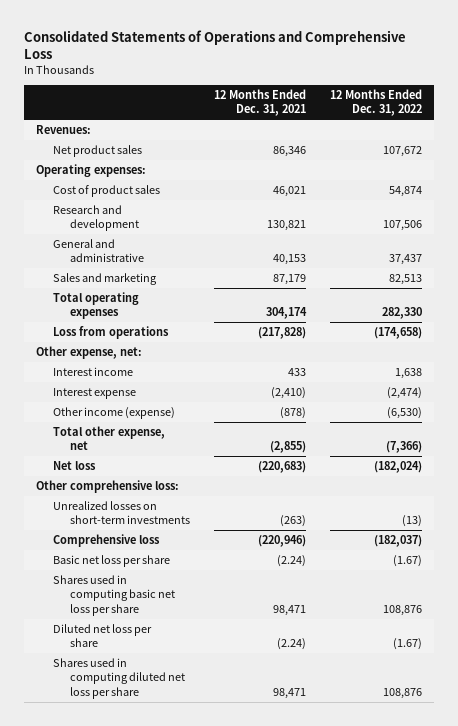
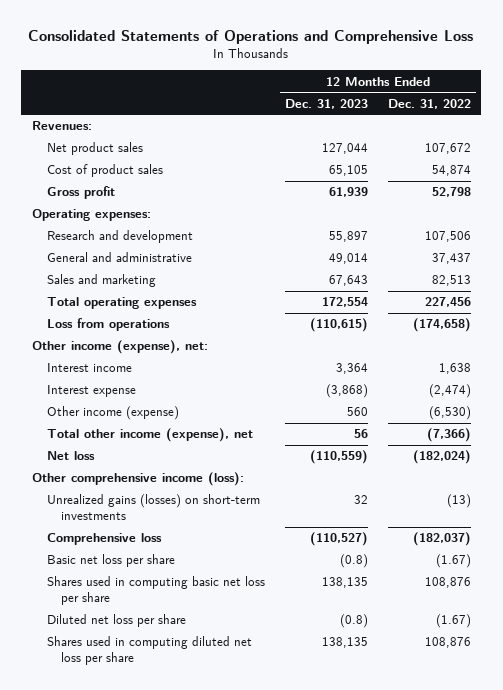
- | 12 Months Ended Dec. 31, 2021 | 12 Months Ended Dec. 31, 2022
+ | 12 Months Ended Dec. 31, 2023 | 12 Months Ended Dec. 31, 2022
+ Gross profit | 61,939 | 52,798
moved down: Operating expenses:
- Total operating expenses | 304,174 | 282,330
+ Total operating expenses | 172,554 | 227,456
- Other expense, net:
+ Other income (expense), net:
- Total other expense, net | (2,855) | (7,366)
+ Total other income (expense), net | 56 | (7,366)
- Other comprehensive loss:
- Unrealized losses on short-term investments | (263) | (13)
+ Other comprehensive income (loss):
+ Unrealized gains (losses) on short-term investments | 32 | (13)

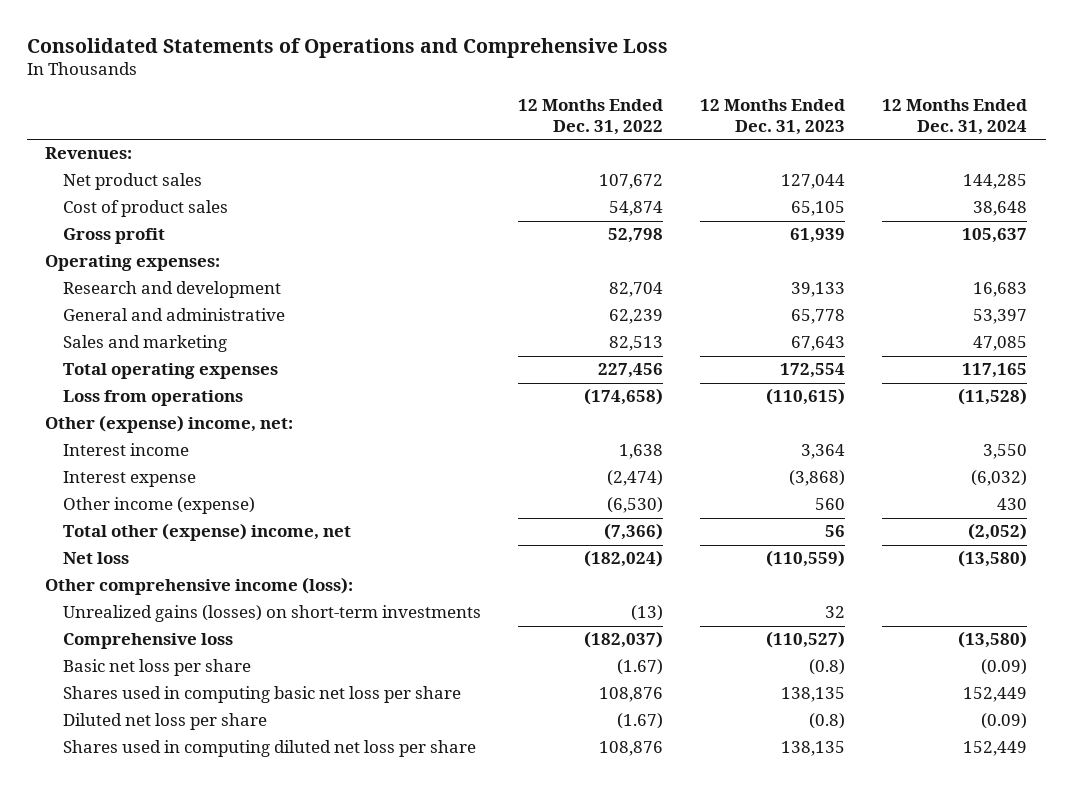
- | 12 Months Ended Dec. 31, 2023 | 12 Months Ended Dec. 31, 2022
+ | 12 Months Ended Dec. 31, 2022 | 12 Months Ended Dec. 31, 2023 | 12 Months Ended Dec. 31, 2024
- Research and development | 55,897 | 107,506
- General and administrative | 49,014 | 37,437
+ Research and development | 82,704 | 39,133 | 16,683
+ General and administrative | 62,239 | 65,778 | 53,397
- Other income (expense), net:
+ Other (expense) income, net:
- Total other income (expense), net | 56 | (7,366)
+ Total other (expense) income, net | (7,366) | 56 | (2,052)

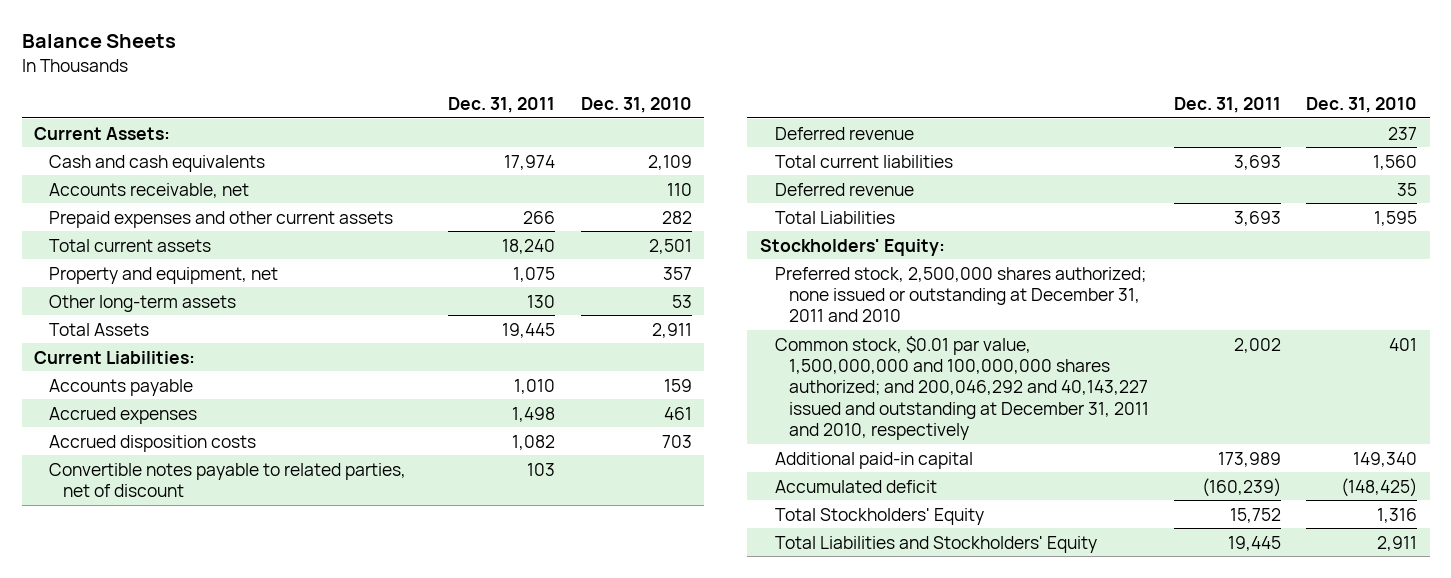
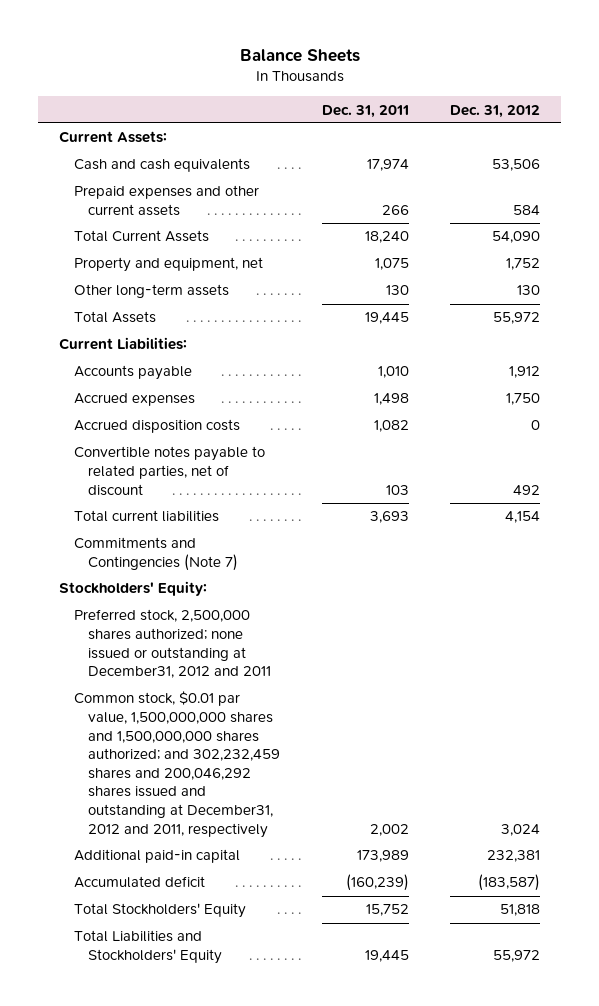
- | Dec. 31, 2011 | Dec. 31, 2010
+ | Dec. 31, 2011 | Dec. 31, 2012
- Accounts receivable, net | | 110
- Total current assets | 18,240 | 2,501
+ Total Current Assets | 18,240 | 54,090
- Deferred revenue | | 237
- Deferred revenue | | 35
- Total Liabilities | 3,693 | 1,595
+ Commitments and Contingencies (Note 7)
- Preferred stock, 2,500,000 shares authorized; none issued or outstanding at December 31, 2011 and 2010
- Common stock, $0.01 par value, 1,500,000,000 and 100,000,000 shares authorized; and 200,046,292 and 40,143,227 issued and outstanding at December 31, 2011 and 2010, respectively | 2,002 | 401
+ Preferred stock, 2,500,000 shares authorized; none issued or outstanding at December31, 2012 and 2011
+ Common stock, $0.01 par value, 1,500,000,000 shares and 1,500,000,000 shares authorized; and 302,232,459 shares and 200,046,292 shares issued and outstanding at December31, 2012 and 2011, respectively | 2,002 | 3,024

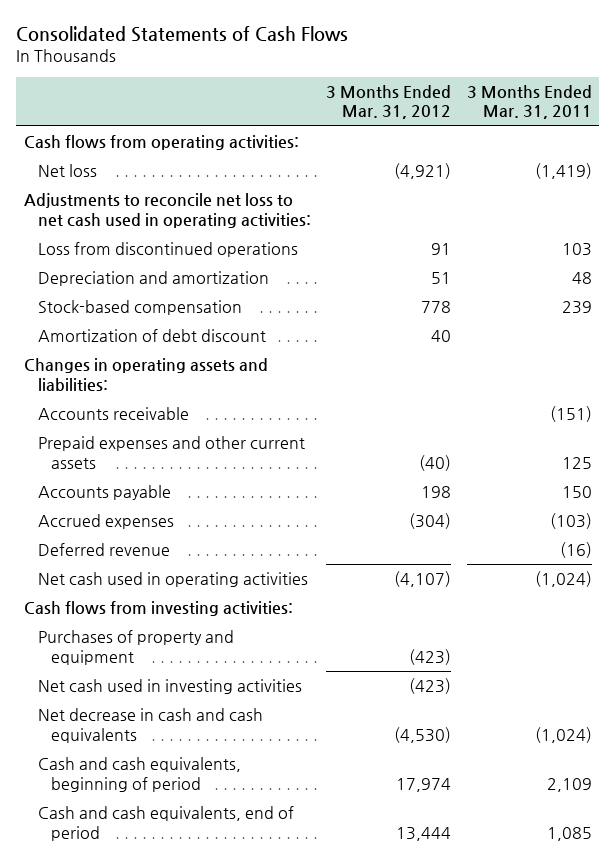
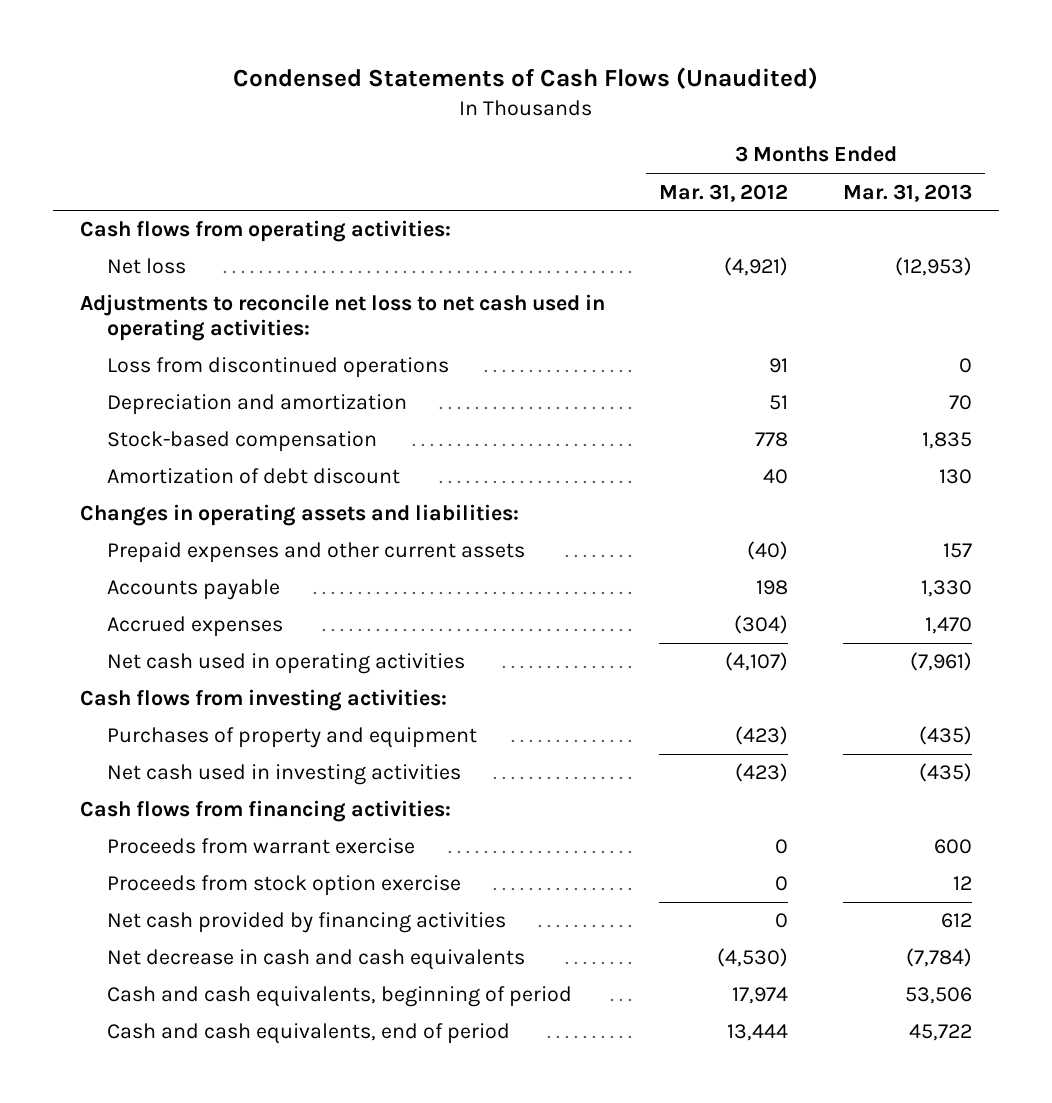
- Consolidated Statements of Cash Flows
+ Condensed Statements of Cash Flows (Unaudited)
- | 3 Months Ended Mar. 31, 2012 | 3 Months Ended Mar. 31, 2011
+ | 3 Months Ended Mar. 31, 2012 | 3 Months Ended Mar. 31, 2013
- Accounts receivable | | (151)
- Deferred revenue | | (16)
+ Cash flows from financing activities:
+ Proceeds from warrant exercise | 0 | 600
+ Proceeds from stock option exercise | 0 | 12
+ Net cash provided by financing activities | 0 | 612

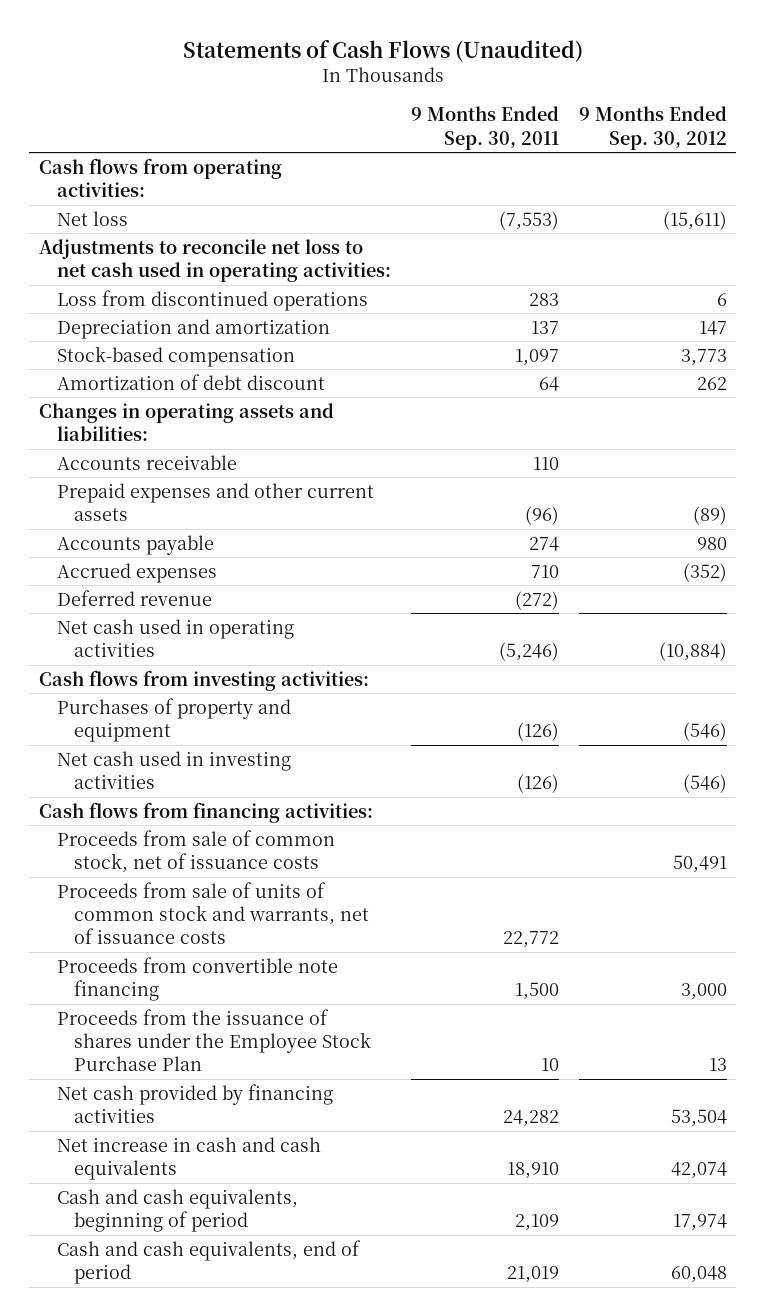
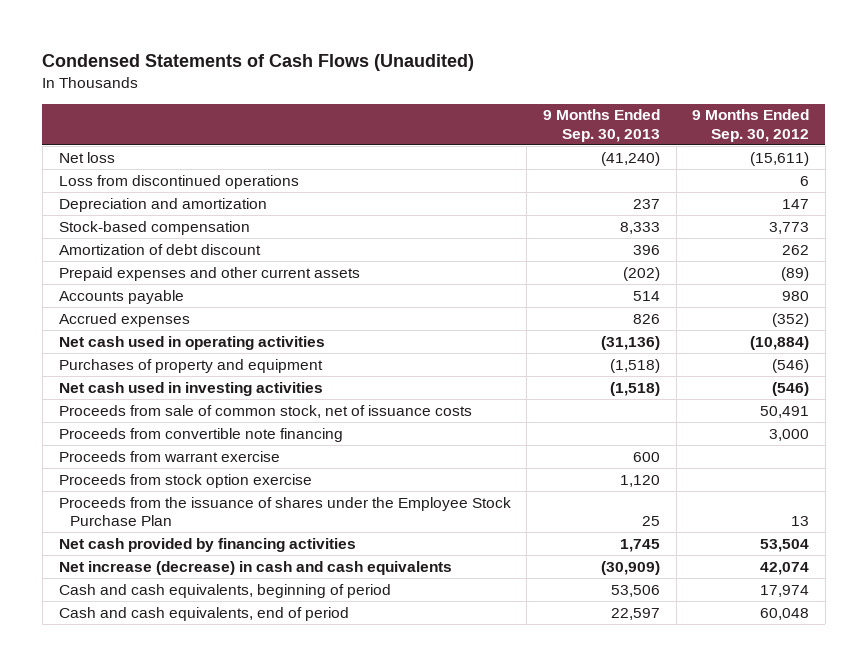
- Statements of Cash Flows (Unaudited)
+ Condensed Statements of Cash Flows (Unaudited)
- | 9 Months Ended Sep. 30, 2011 | 9 Months Ended Sep. 30, 2012
+ | 9 Months Ended Sep. 30, 2013 | 9 Months Ended Sep. 30, 2012
- Cash flows from operating activities:
- Adjustments to reconcile net loss to net cash used in operating activities:
- Changes in operating assets and liabilities:
- Accounts receivable | 110 |
- Deferred revenue | (272) |
- Cash flows from investing activities:
- Cash flows from financing activities:
- Proceeds from sale of units of common stock and warrants, net of issuance costs | 22,772 |
+ Proceeds from warrant exercise | 600 |
+ Proceeds from stock option exercise | 1,120 |
- Net increase in cash and cash equivalents | 18,910 | 42,074
+ Net increase (decrease) in cash and cash equivalents | (30,909) | 42,074

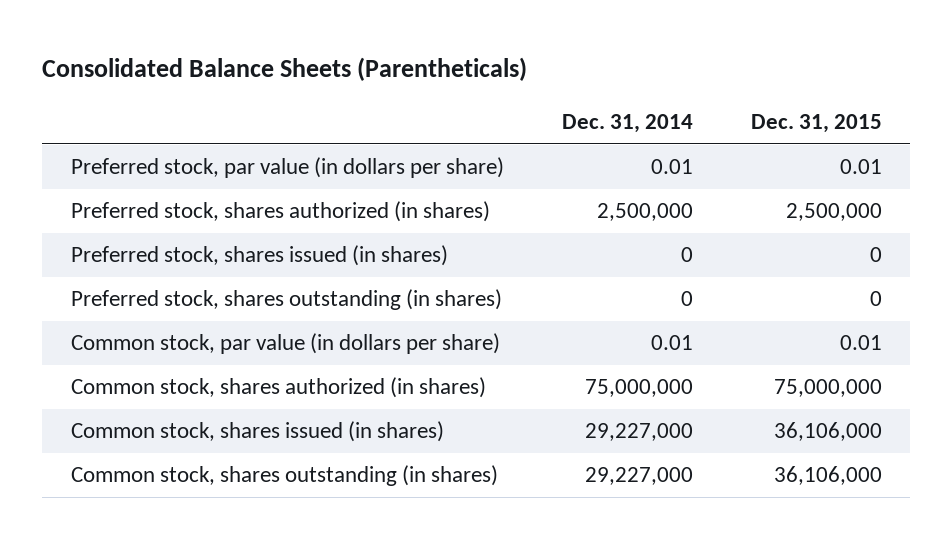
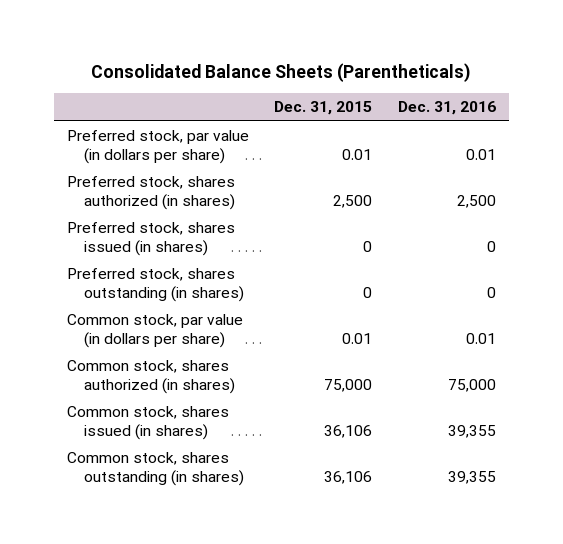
- | Dec. 31, 2014 | Dec. 31, 2015
+ | Dec. 31, 2015 | Dec. 31, 2016
- Preferred stock, shares authorized (in shares) | 2,500,000 | 2,500,000
+ Preferred stock, shares authorized (in shares) | 2,500 | 2,500
- Common stock, shares authorized (in shares) | 75,000,000 | 75,000,000
- Common stock, shares issued (in shares) | 29,227,000 | 36,106,000
- Common stock, shares outstanding (in shares) | 29,227,000 | 36,106,000
+ Common stock, shares authorized (in shares) | 75,000 | 75,000
+ Common stock, shares issued (in shares) | 36,106 | 39,355
+ Common stock, shares outstanding (in shares) | 36,106 | 39,355

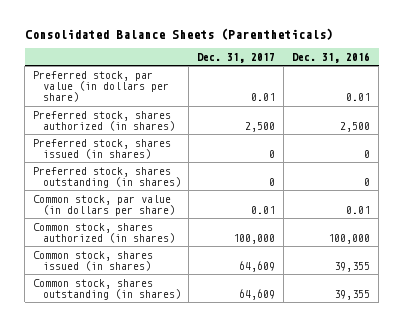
- | Dec. 31, 2015 | Dec. 31, 2016
+ | Dec. 31, 2017 | Dec. 31, 2016
- Common stock, shares authorized (in shares) | 75,000 | 75,000
+ Common stock, shares authorized (in shares) | 100,000 | 100,000

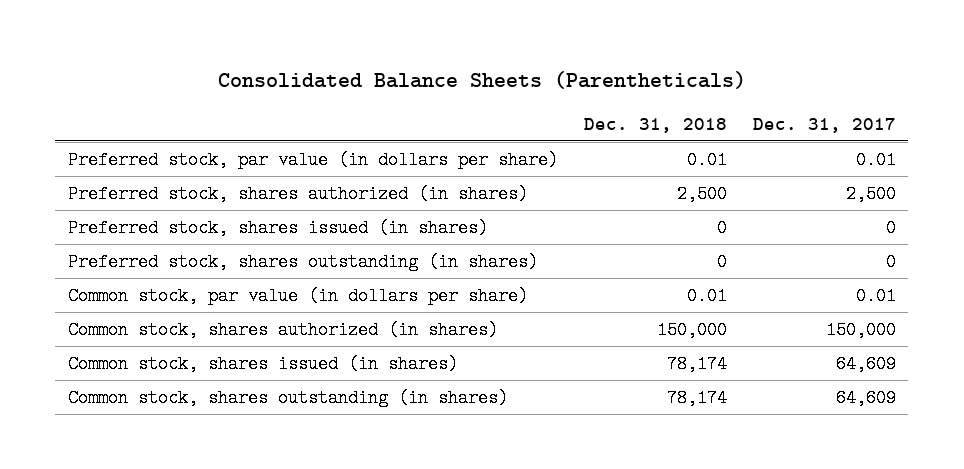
- | Dec. 31, 2017 | Dec. 31, 2016
+ | Dec. 31, 2018 | Dec. 31, 2017
- Common stock, shares authorized (in shares) | 100,000 | 100,000
+ Common stock, shares authorized (in shares) | 150,000 | 150,000

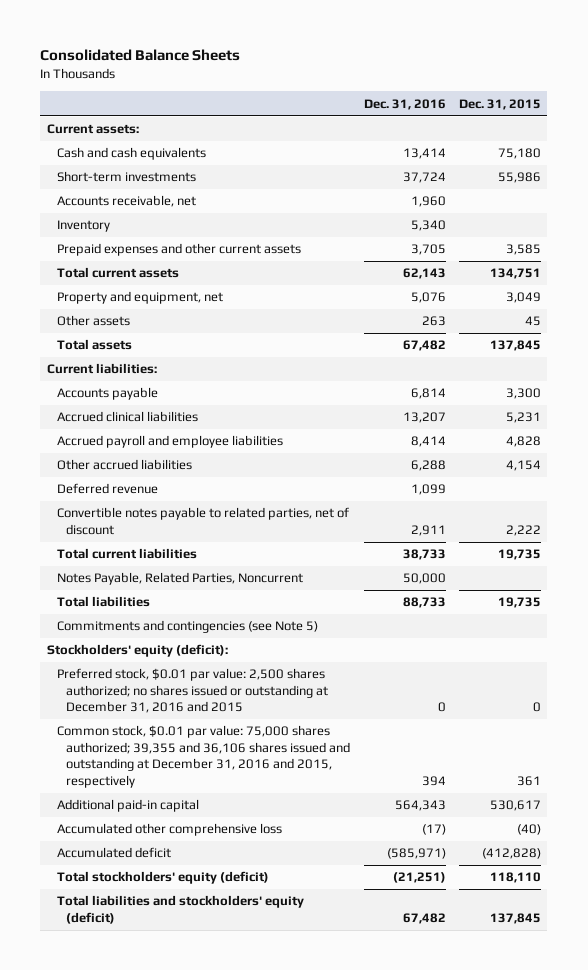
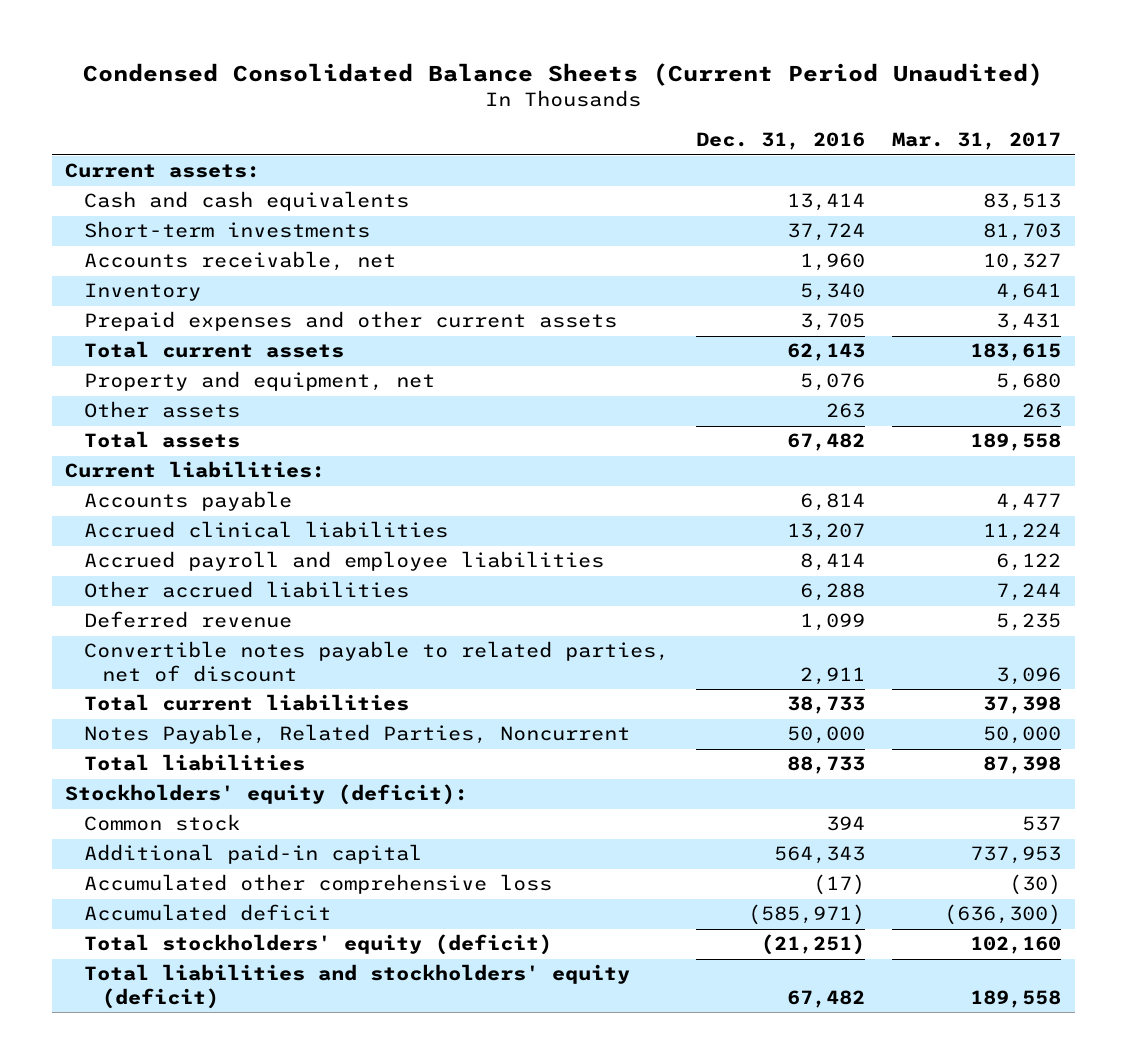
- Consolidated Balance Sheets
+ Condensed Consolidated Balance Sheets (Current Period Unaudited)
- | Dec. 31, 2016 | Dec. 31, 2015
+ | Dec. 31, 2016 | Mar. 31, 2017
- Commitments and contingencies (see Note 5)
- Preferred stock, $0.01 par value: 2,500 shares authorized; no shares issued or outstanding at December 31, 2016 and 2015 | 0 | 0
- Common stock, $0.01 par value: 75,000 shares authorized; 39,355 and 36,106 shares issued and outstanding at December 31, 2016 and 2015, respectively | 394 | 361
+ Common stock | 394 | 537

